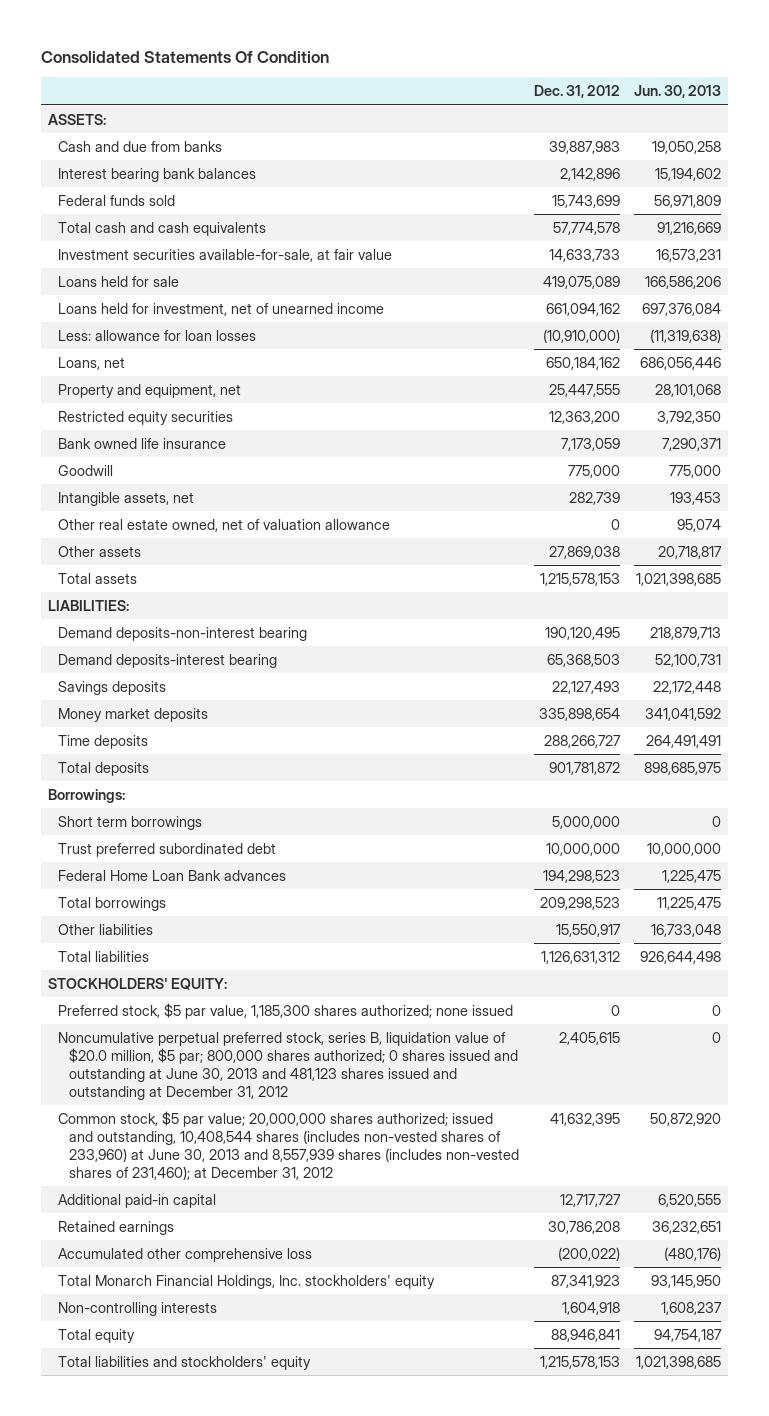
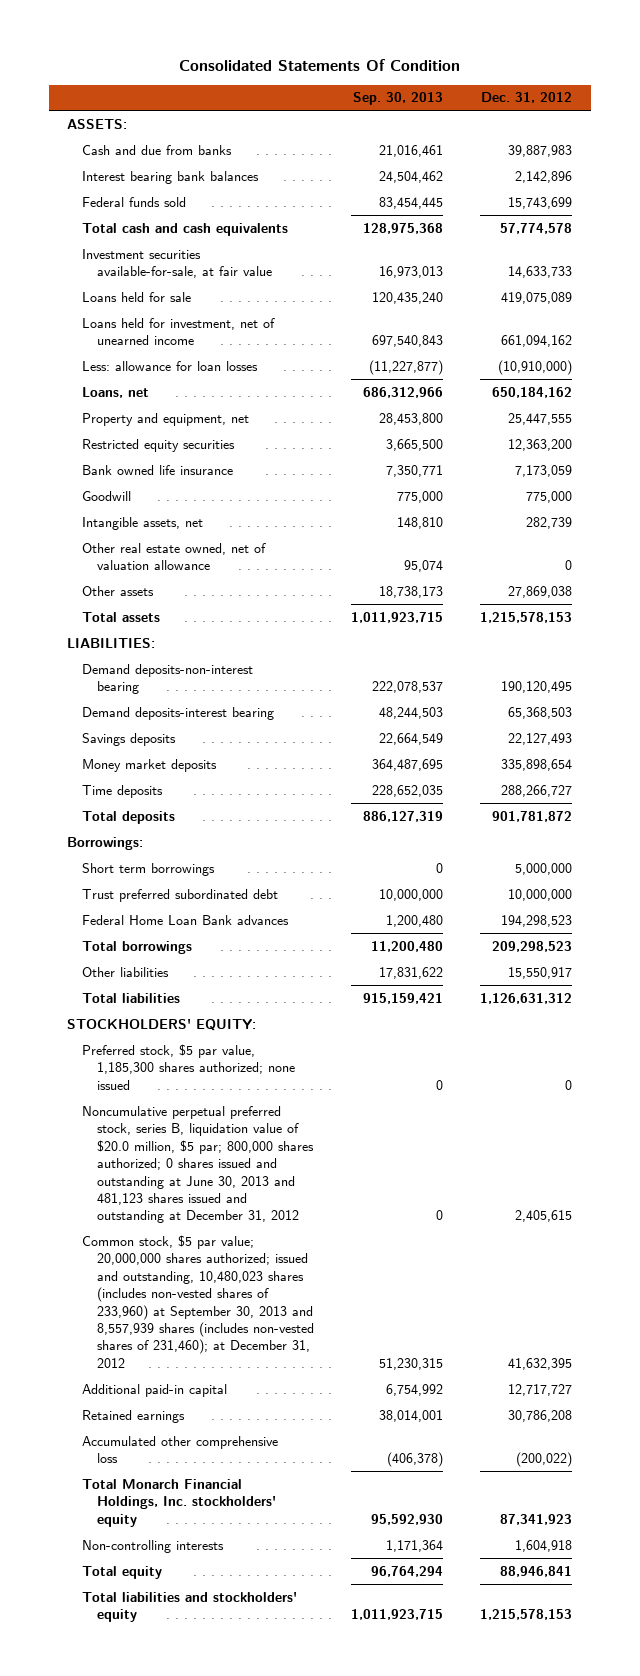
- | Dec. 31, 2012 | Jun. 30, 2013
+ | Sep. 30, 2013 | Dec. 31, 2012
- Common stock, $5 par value; 20,000,000 shares authorized; issued and outstanding, 10,408,544 shares (includes non-vested shares of 233,960) at June 30, 2013 and 8,557,939 shares (includes non-vested shares of 231,460); at December 31, 2012 | 41,632,395 | 50,872,920
+ Common stock, $5 par value; 20,000,000 shares authorized; issued and outstanding, 10,480,023 shares (includes non-vested shares of 233,960) at September 30, 2013 and 8,557,939 shares (includes non-vested shares of 231,460); at December 31, 2012 | 51,230,315 | 41,632,395

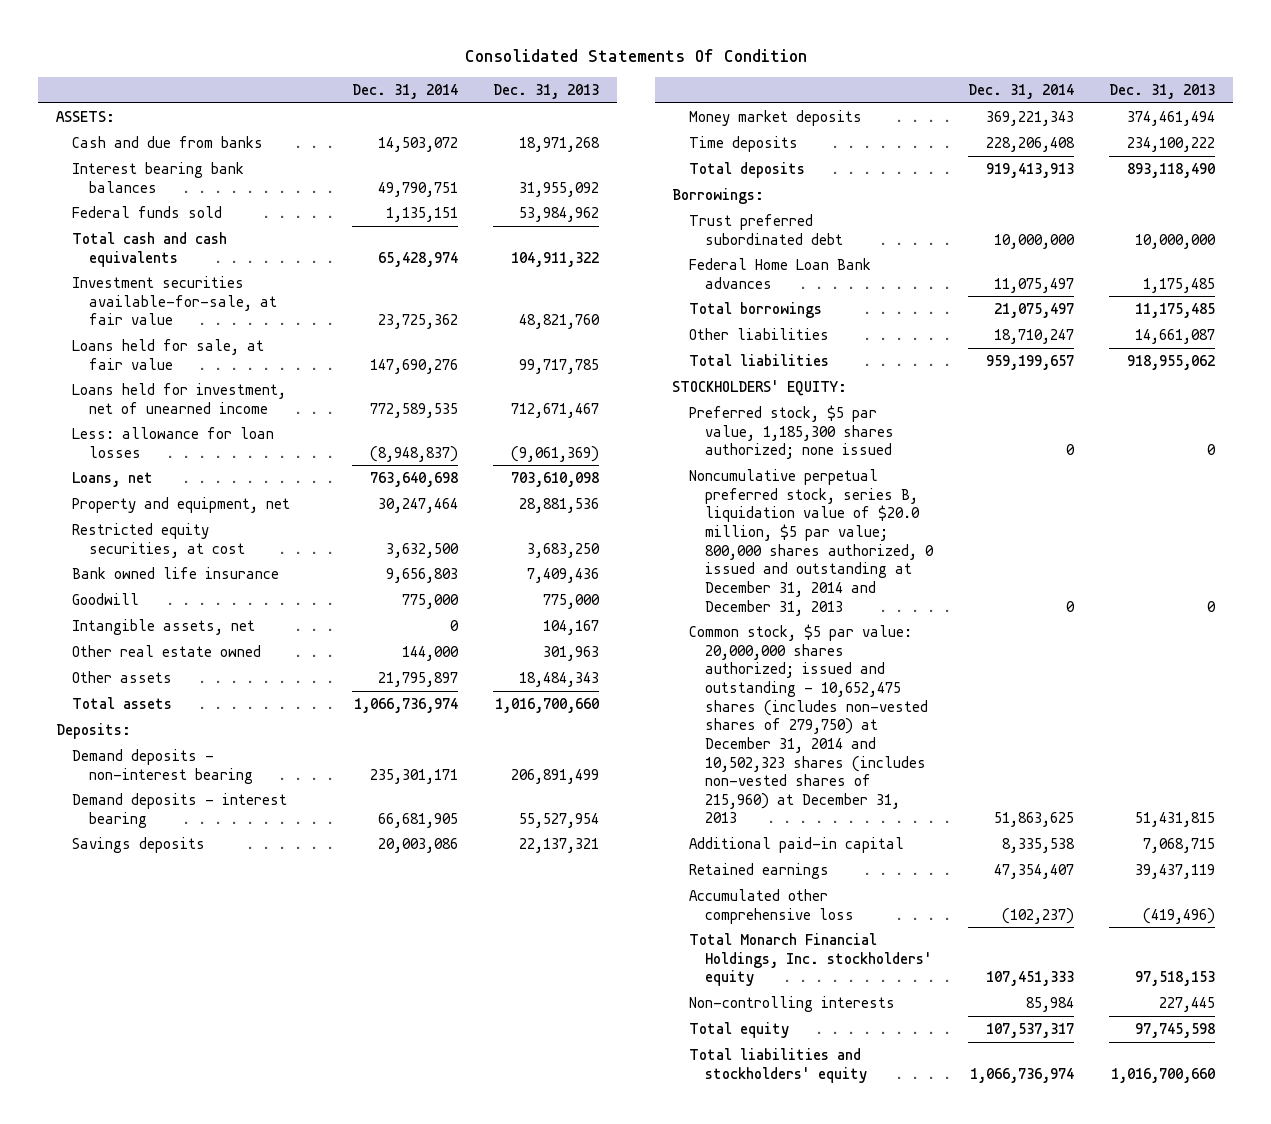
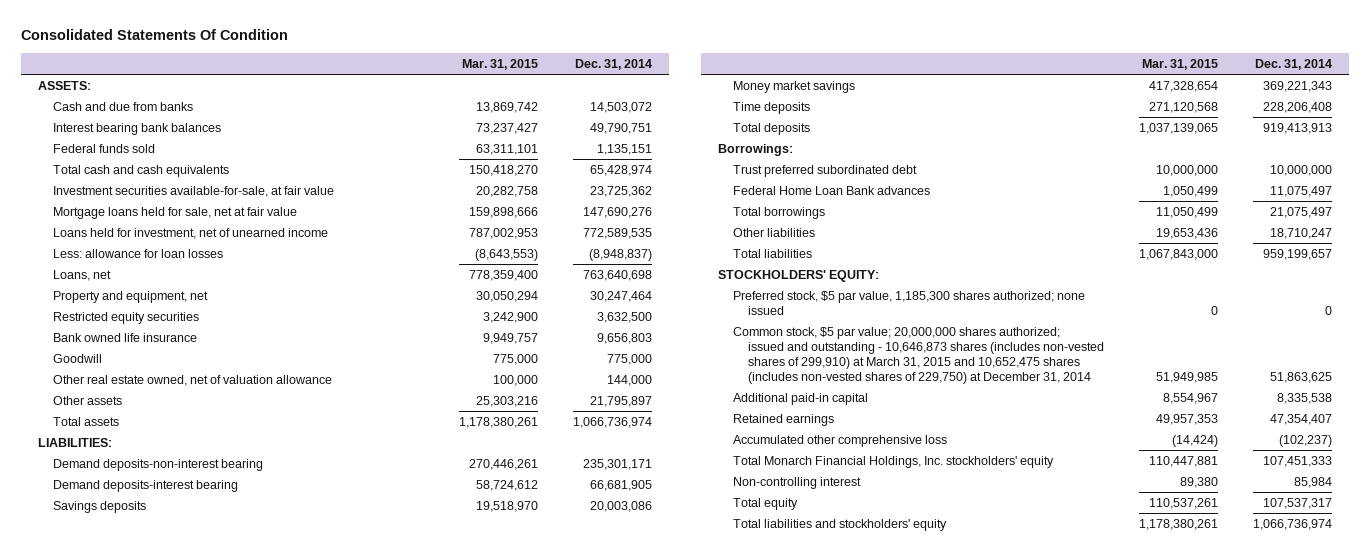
- | Dec. 31, 2014 | Dec. 31, 2013
+ | Mar. 31, 2015 | Dec. 31, 2014
- Loans held for sale, at fair value | 147,690,276 | 99,717,785
+ Mortgage loans held for sale, net at fair value | 159,898,666 | 147,690,276
- Restricted equity securities, at cost | 3,632,500 | 3,683,250
+ Restricted equity securities | 3,242,900 | 3,632,500
- Intangible assets, net | 0 | 104,167
- Other real estate owned | 144,000 | 301,963
+ Other real estate owned, net of valuation allowance | 100,000 | 144,000
- Deposits:
- Demand deposits - non-interest bearing | 235,301,171 | 206,891,499
- Demand deposits - interest bearing | 66,681,905 | 55,527,954
+ LIABILITIES:
+ Demand deposits-non-interest bearing | 270,446,261 | 235,301,171
+ Demand deposits-interest bearing | 58,724,612 | 66,681,905
- Money market deposits | 369,221,343 | 374,461,494
+ Money market savings | 417,328,654 | 369,221,343
- Noncumulative perpetual preferred stock, series B, liquidation value of $20.0 million, $5 par value; 800,000 shares authorized, 0 issued and outstanding at December 31, 2014 and December 31, 2013 | 0 | 0
- Common stock, $5 par value: 20,000,000 shares authorized; issued and outstanding - 10,652,475 shares (includes non-vested shares of 279,750) at December 31, 2014 and 10,502,323 shares (includes non-vested shares of 215,960) at December 31, 2013 | 51,863,625 | 51,431,815
+ Common stock, $5 par value; 20,000,000 shares authorized; issued and outstanding - 10,646,873 shares (includes non-vested shares of 299,910) at March 31, 2015 and 10,652,475 shares (includes non-vested shares of 229,750) at December 31, 2014 | 51,949,985 | 51,863,625
- Non-controlling interests | 85,984 | 227,445
+ Non-controlling interest | 89,380 | 85,984

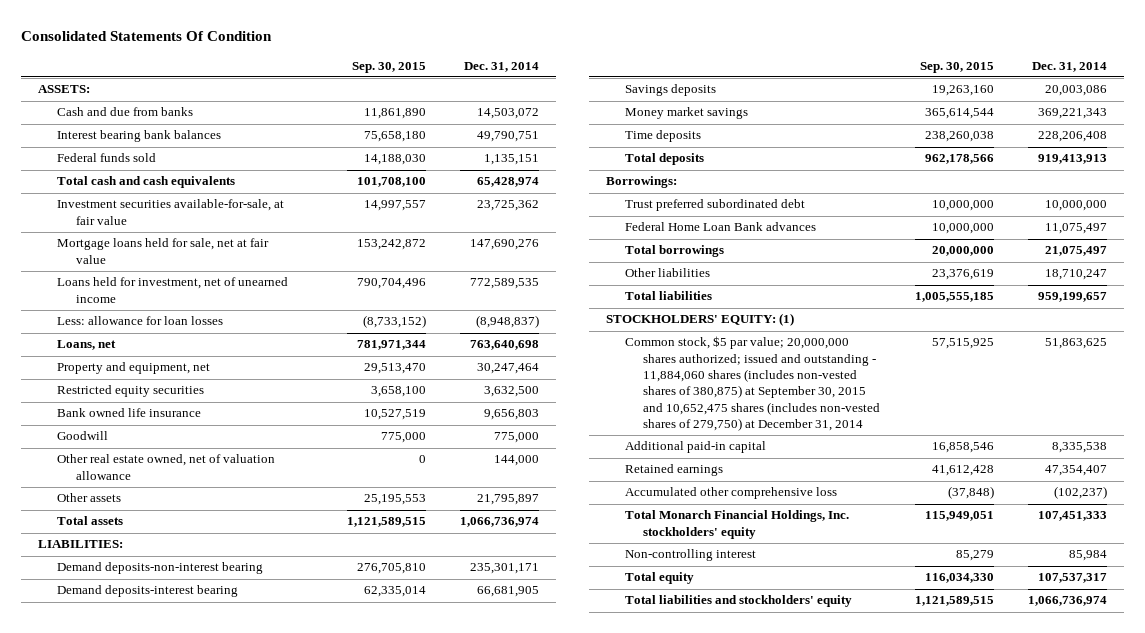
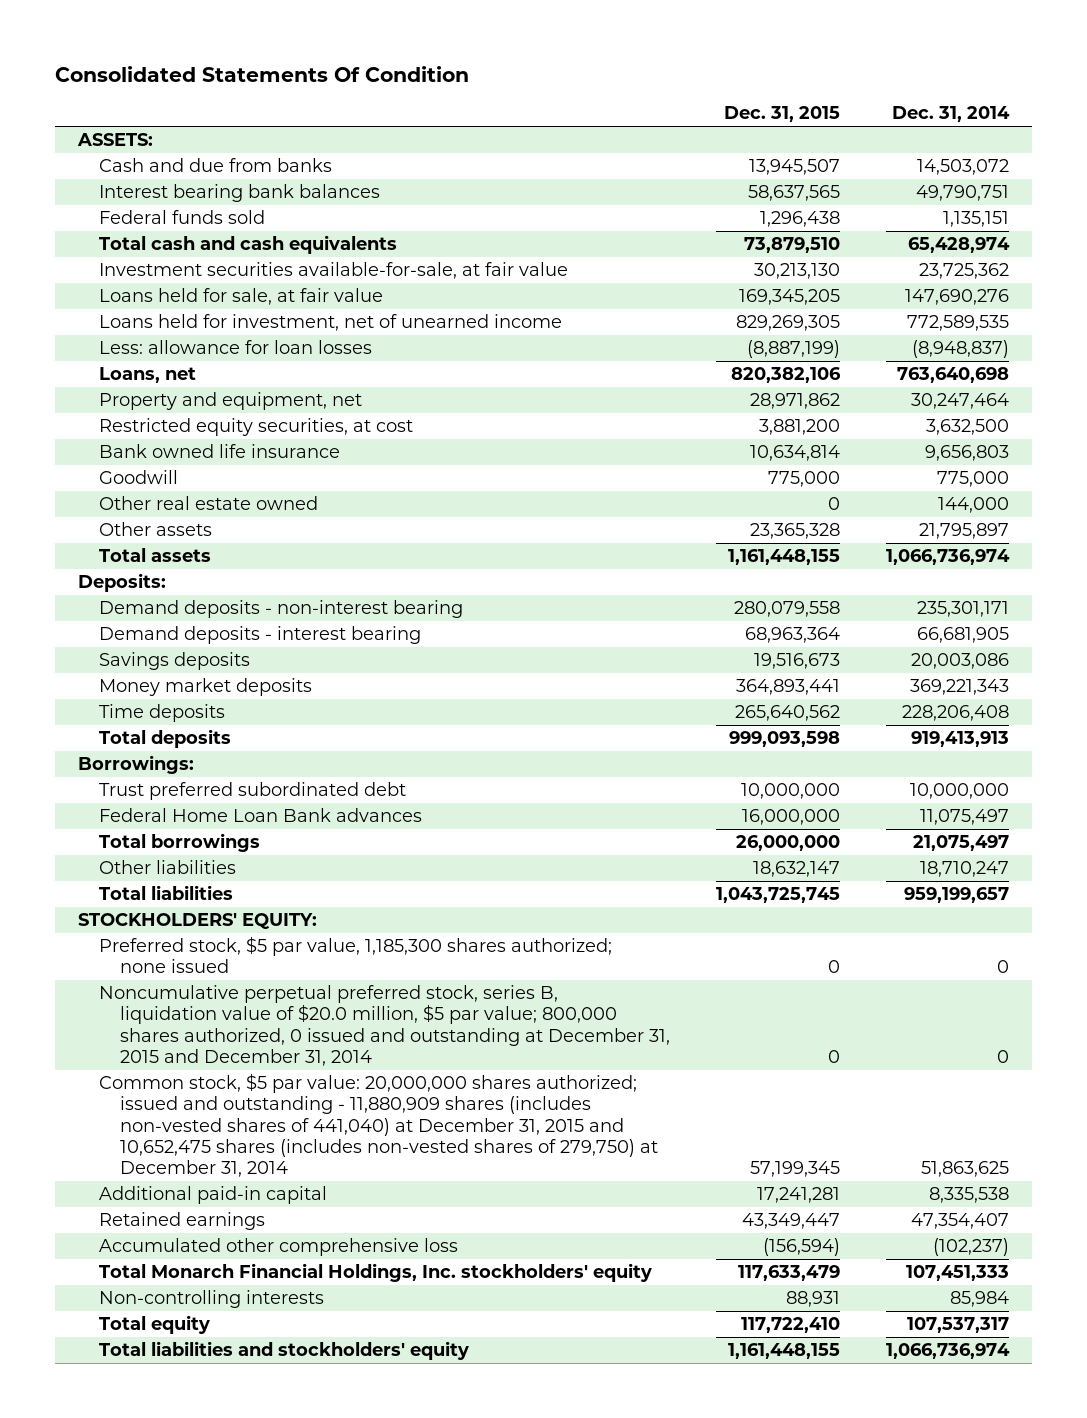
- | Sep. 30, 2015 | Dec. 31, 2014
+ | Dec. 31, 2015 | Dec. 31, 2014
- Mortgage loans held for sale, net at fair value | 153,242,872 | 147,690,276
+ Loans held for sale, at fair value | 169,345,205 | 147,690,276
- Restricted equity securities | 3,658,100 | 3,632,500
+ Restricted equity securities, at cost | 3,881,200 | 3,632,500
- Other real estate owned, net of valuation allowance | 0 | 144,000
+ Other real estate owned | 0 | 144,000
- LIABILITIES:
- Demand deposits-non-interest bearing | 276,705,810 | 235,301,171
- Demand deposits-interest bearing | 62,335,014 | 66,681,905
+ Deposits:
+ Demand deposits - non-interest bearing | 280,079,558 | 235,301,171
+ Demand deposits - interest bearing | 68,963,364 | 66,681,905
- Money market savings | 365,614,544 | 369,221,343
+ Money market deposits | 364,893,441 | 369,221,343
- STOCKHOLDERS' EQUITY: (1)
- Common stock, $5 par value; 20,000,000 shares authorized; issued and outstanding - 11,884,060 shares (includes non-vested shares of 380,875) at September 30, 2015 and 10,652,475 shares (includes non-vested shares of 279,750) at December 31, 2014 | 57,515,925 | 51,863,625
+ STOCKHOLDERS' EQUITY:
+ Preferred stock, $5 par value, 1,185,300 shares authorized; none issued | 0 | 0
+ Noncumulative perpetual preferred stock, series B, liquidation value of $20.0 million, $5 par value; 800,000 shares authorized, 0 issued and outstanding at December 31, 2015 and December 31, 2014 | 0 | 0
+ Common stock, $5 par value: 20,000,000 shares authorized; issued and outstanding - 11,880,909 shares (includes non-vested shares of 441,040) at December 31, 2015 and 10,652,475 shares (includes non-vested shares of 279,750) at December 31, 2014 | 57,199,345 | 51,863,625
- Non-controlling interest | 85,279 | 85,984
+ Non-controlling interests | 88,931 | 85,984

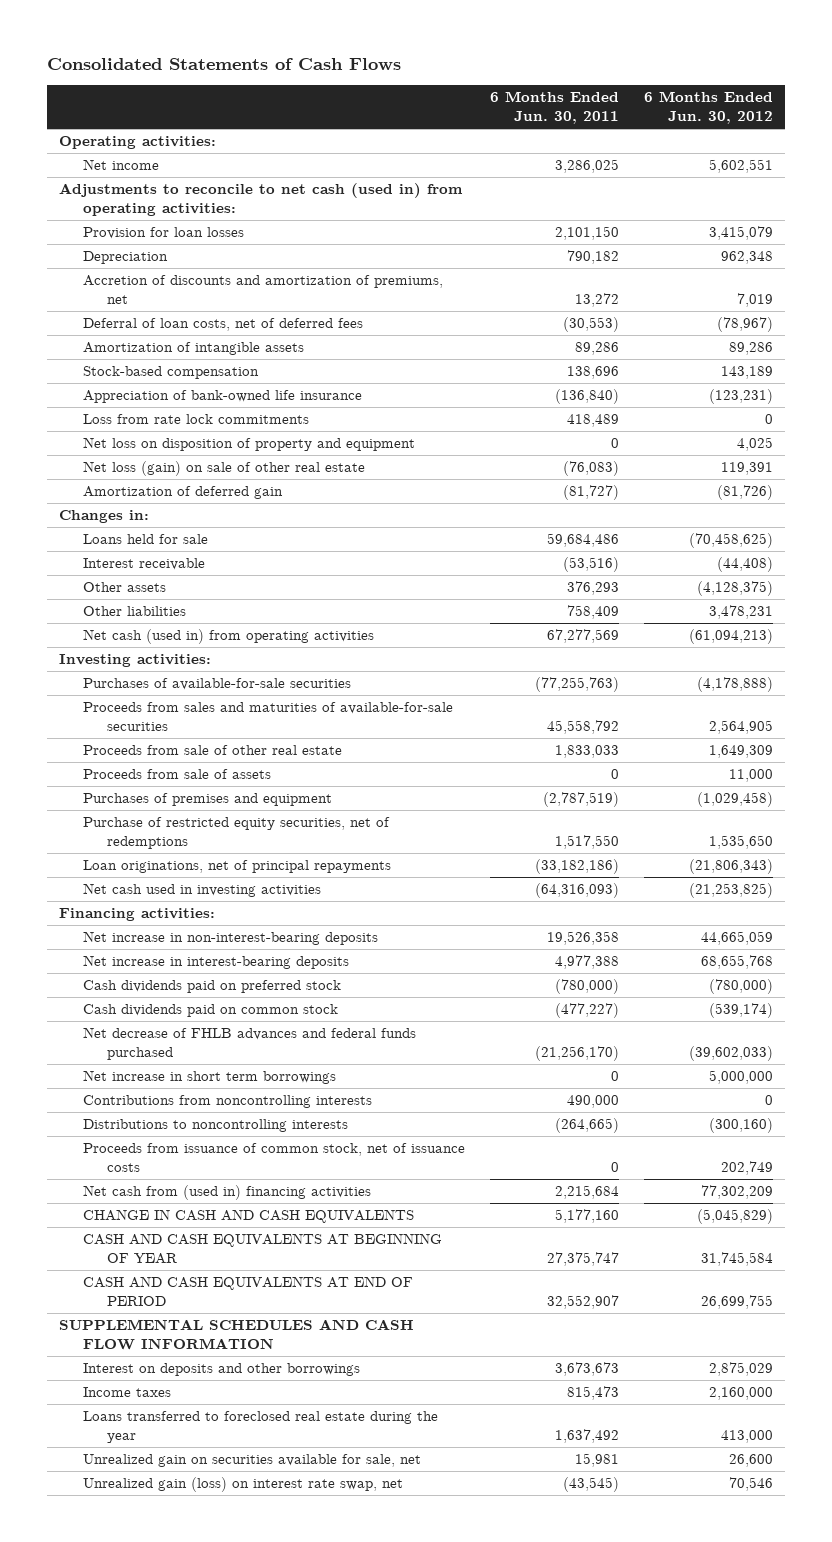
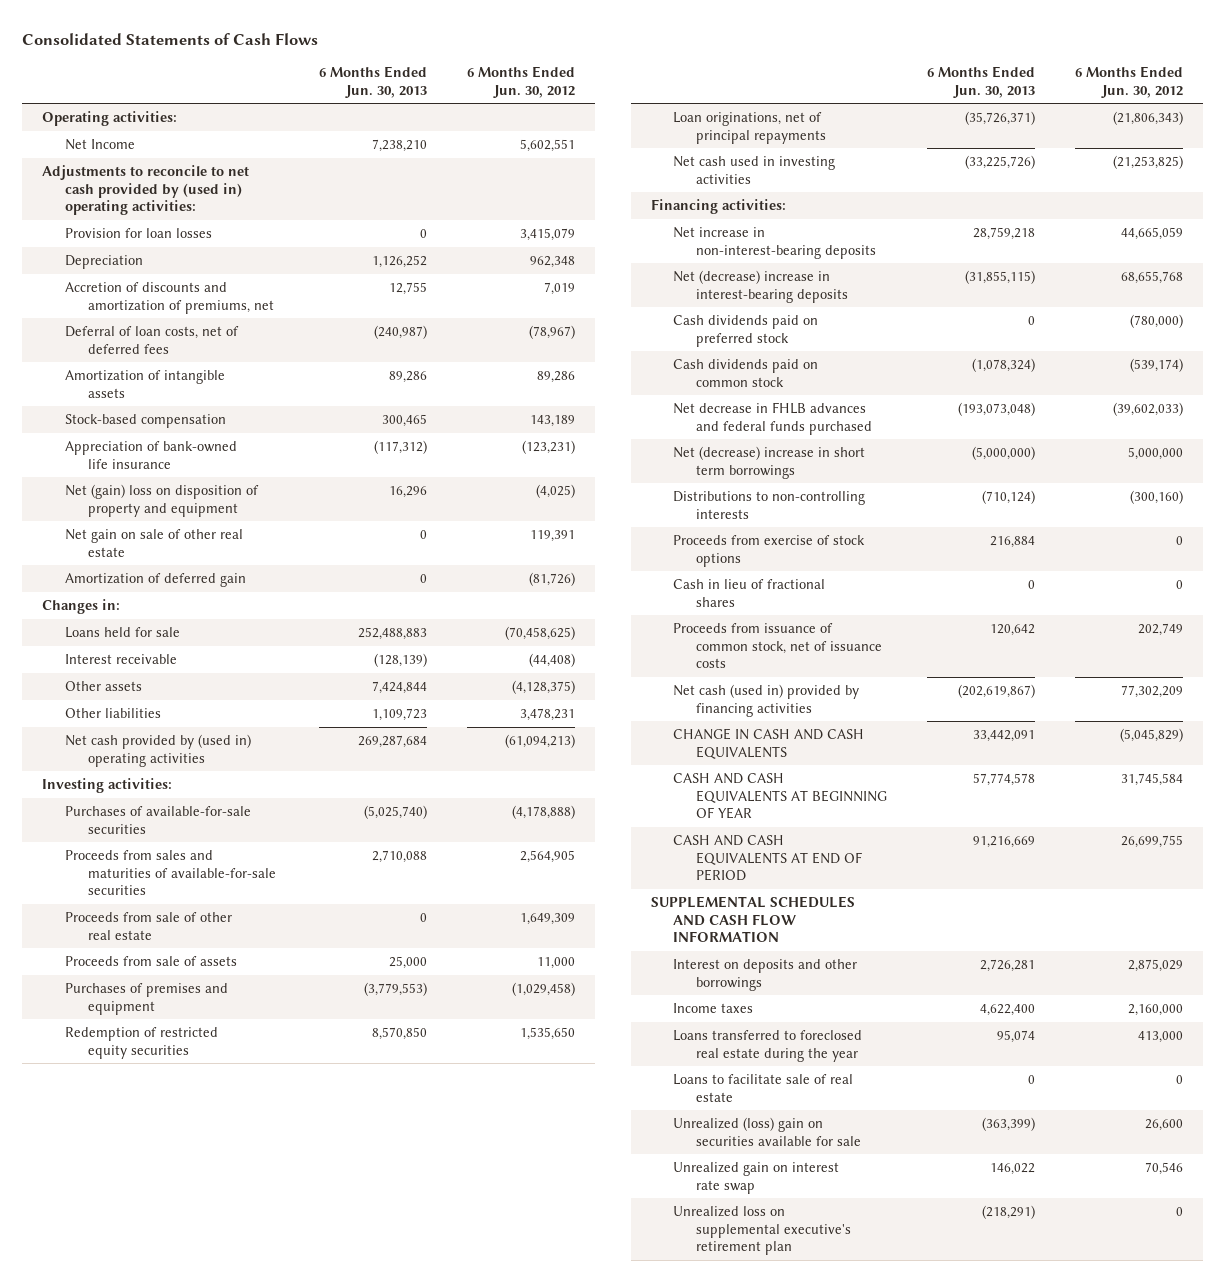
- | 6 Months Ended Jun. 30, 2011 | 6 Months Ended Jun. 30, 2012
+ | 6 Months Ended Jun. 30, 2013 | 6 Months Ended Jun. 30, 2012
- Net income | 3,286,025 | 5,602,551
- Adjustments to reconcile to net cash (used in) from operating activities:
+ Net Income | 7,238,210 | 5,602,551
+ Adjustments to reconcile to net cash provided by (used in) operating activities:
- Loss from rate lock commitments | 418,489 | 0
- Net loss on disposition of property and equipment | 0 | 4,025
- Net loss (gain) on sale of other real estate | (76,083) | 119,391
+ Net (gain) loss on disposition of property and equipment | 16,296 | (4,025)
+ Net gain on sale of other real estate | 0 | 119,391
- Net cash (used in) from operating activities | 67,277,569 | (61,094,213)
+ Net cash provided by (used in) operating activities | 269,287,684 | (61,094,213)
- Purchase of restricted equity securities, net of redemptions | 1,517,550 | 1,535,650
+ Redemption of restricted equity securities | 8,570,850 | 1,535,650
- Net increase in interest-bearing deposits | 4,977,388 | 68,655,768
+ Net (decrease) increase in interest-bearing deposits | (31,855,115) | 68,655,768
- Net decrease of FHLB advances and federal funds purchased | (21,256,170) | (39,602,033)
- Net increase in short term borrowings | 0 | 5,000,000
- Contributions from noncontrolling interests | 490,000 | 0
- Distributions to noncontrolling interests | (264,665) | (300,160)
+ Net decrease in FHLB advances and federal funds purchased | (193,073,048) | (39,602,033)
+ Net (decrease) increase in short term borrowings | (5,000,000) | 5,000,000
+ Distributions to non-controlling interests | (710,124) | (300,160)
+ Proceeds from exercise of stock options | 216,884 | 0
+ Cash in lieu of fractional shares | 0 | 0
- Net cash from (used in) financing activities | 2,215,684 | 77,302,209
+ Net cash (used in) provided by financing activities | (202,619,867) | 77,302,209
- Unrealized gain on securities available for sale, net | 15,981 | 26,600
- Unrealized gain (loss) on interest rate swap, net | (43,545) | 70,546
+ Loans to facilitate sale of real estate | 0 | 0
+ Unrealized (loss) gain on securities available for sale | (363,399) | 26,600
+ Unrealized gain on interest rate swap | 146,022 | 70,546
+ Unrealized loss on supplemental executive's retirement plan | (218,291) | 0

